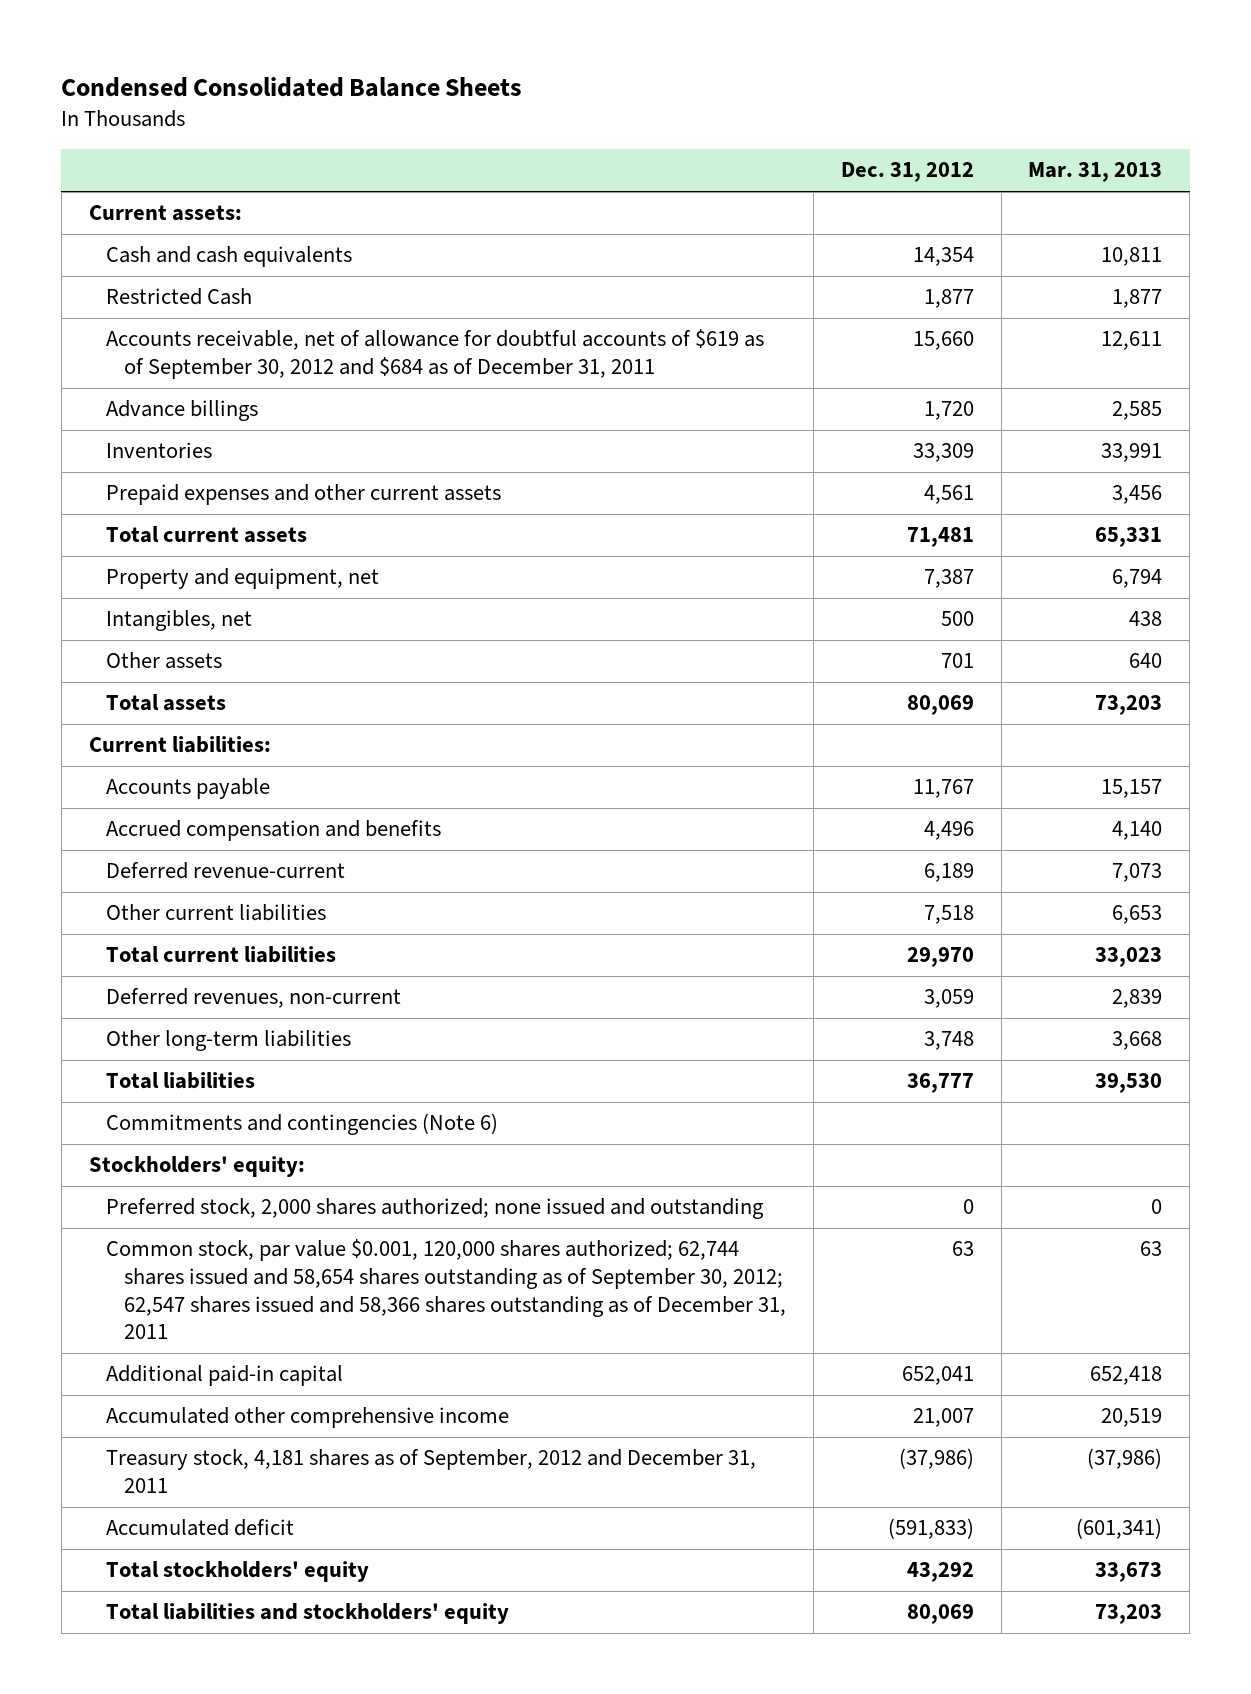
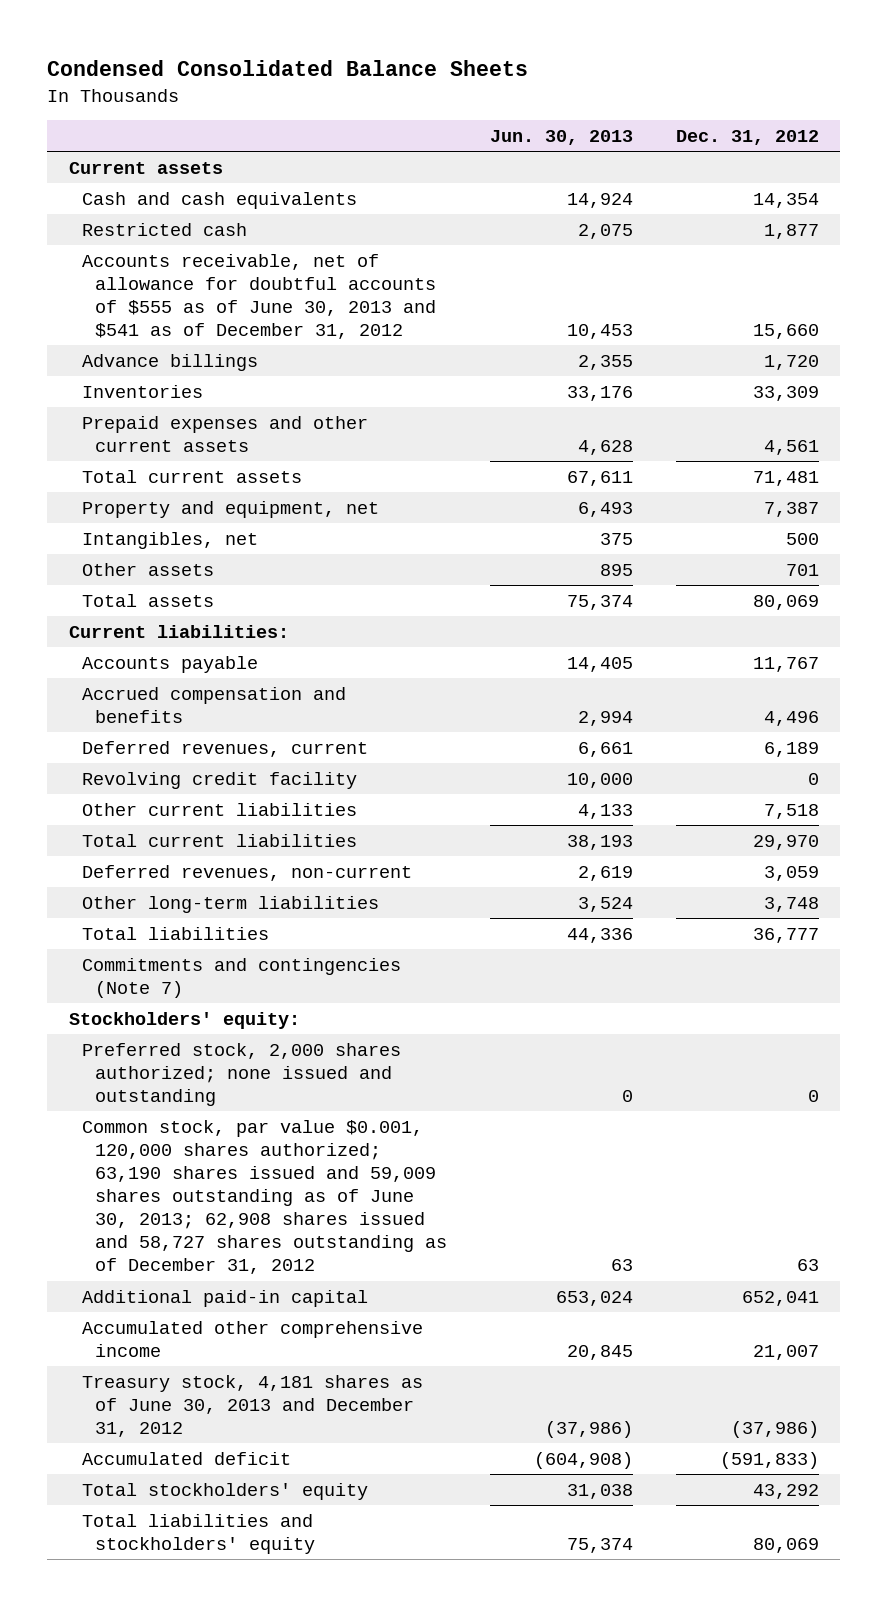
- | Dec. 31, 2012 | Mar. 31, 2013
+ | Jun. 30, 2013 | Dec. 31, 2012
- Current assets:
+ Current assets
- Restricted Cash | 1,877 | 1,877
- Accounts receivable, net of allowance for doubtful accounts of $619 as of September 30, 2012 and $684 as of December 31, 2011 | 15,660 | 12,611
+ Restricted cash | 2,075 | 1,877
+ Accounts receivable, net of allowance for doubtful accounts of $555 as of June 30, 2013 and $541 as of December 31, 2012 | 10,453 | 15,660
- Deferred revenue-current | 6,189 | 7,073
+ Deferred revenues, current | 6,661 | 6,189
+ Revolving credit facility | 10,000 | 0
- Commitments and contingencies (Note 6)
+ Commitments and contingencies (Note 7)
- Common stock, par value $0.001, 120,000 shares authorized; 62,744 shares issued and 58,654 shares outstanding as of September 30, 2012; 62,547 shares issued and 58,366 shares outstanding as of December 31, 2011 | 63 | 63
+ Common stock, par value $0.001, 120,000 shares authorized; 63,190 shares issued and 59,009 shares outstanding as of June 30, 2013; 62,908 shares issued and 58,727 shares outstanding as of December 31, 2012 | 63 | 63
- Treasury stock, 4,181 shares as of September, 2012 and December 31, 2011 | (37,986) | (37,986)
+ Treasury stock, 4,181 shares as of June 30, 2013 and December 31, 2012 | (37,986) | (37,986)

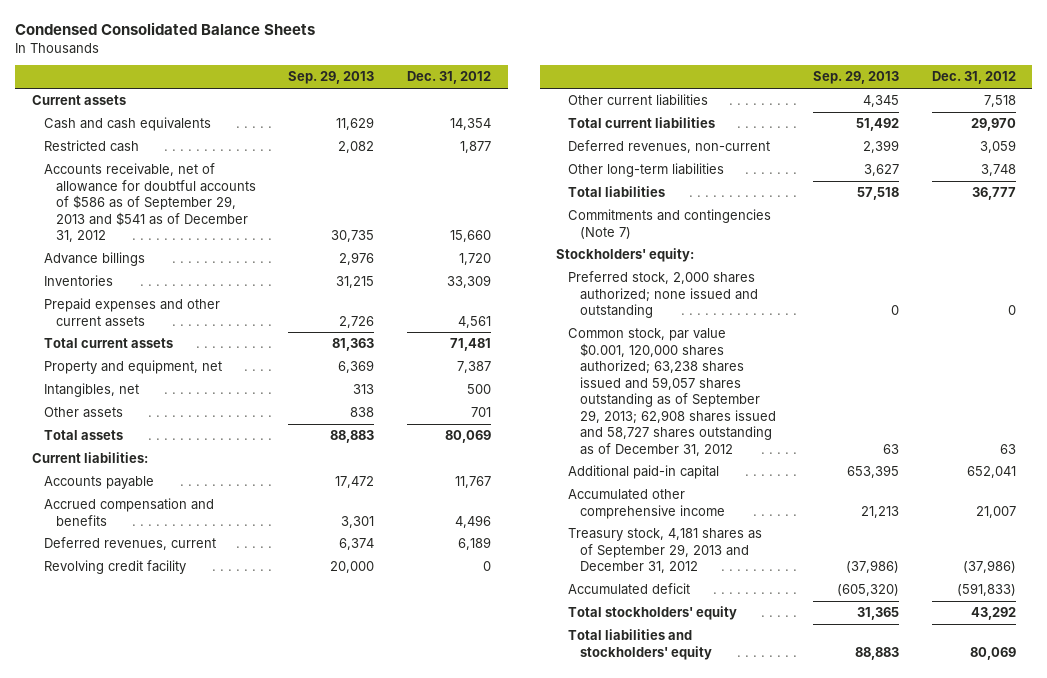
- | Jun. 30, 2013 | Dec. 31, 2012
+ | Sep. 29, 2013 | Dec. 31, 2012
- Accounts receivable, net of allowance for doubtful accounts of $555 as of June 30, 2013 and $541 as of December 31, 2012 | 10,453 | 15,660
+ Accounts receivable, net of allowance for doubtful accounts of $586 as of September 29, 2013 and $541 as of December 31, 2012 | 30,735 | 15,660
- Common stock, par value $0.001, 120,000 shares authorized; 63,190 shares issued and 59,009 shares outstanding as of June 30, 2013; 62,908 shares issued and 58,727 shares outstanding as of December 31, 2012 | 63 | 63
+ Common stock, par value $0.001, 120,000 shares authorized; 63,238 shares issued and 59,057 shares outstanding as of September 29, 2013; 62,908 shares issued and 58,727 shares outstanding as of December 31, 2012 | 63 | 63
- Treasury stock, 4,181 shares as of June 30, 2013 and December 31, 2012 | (37,986) | (37,986)
+ Treasury stock, 4,181 shares as of September 29, 2013 and December 31, 2012 | (37,986) | (37,986)

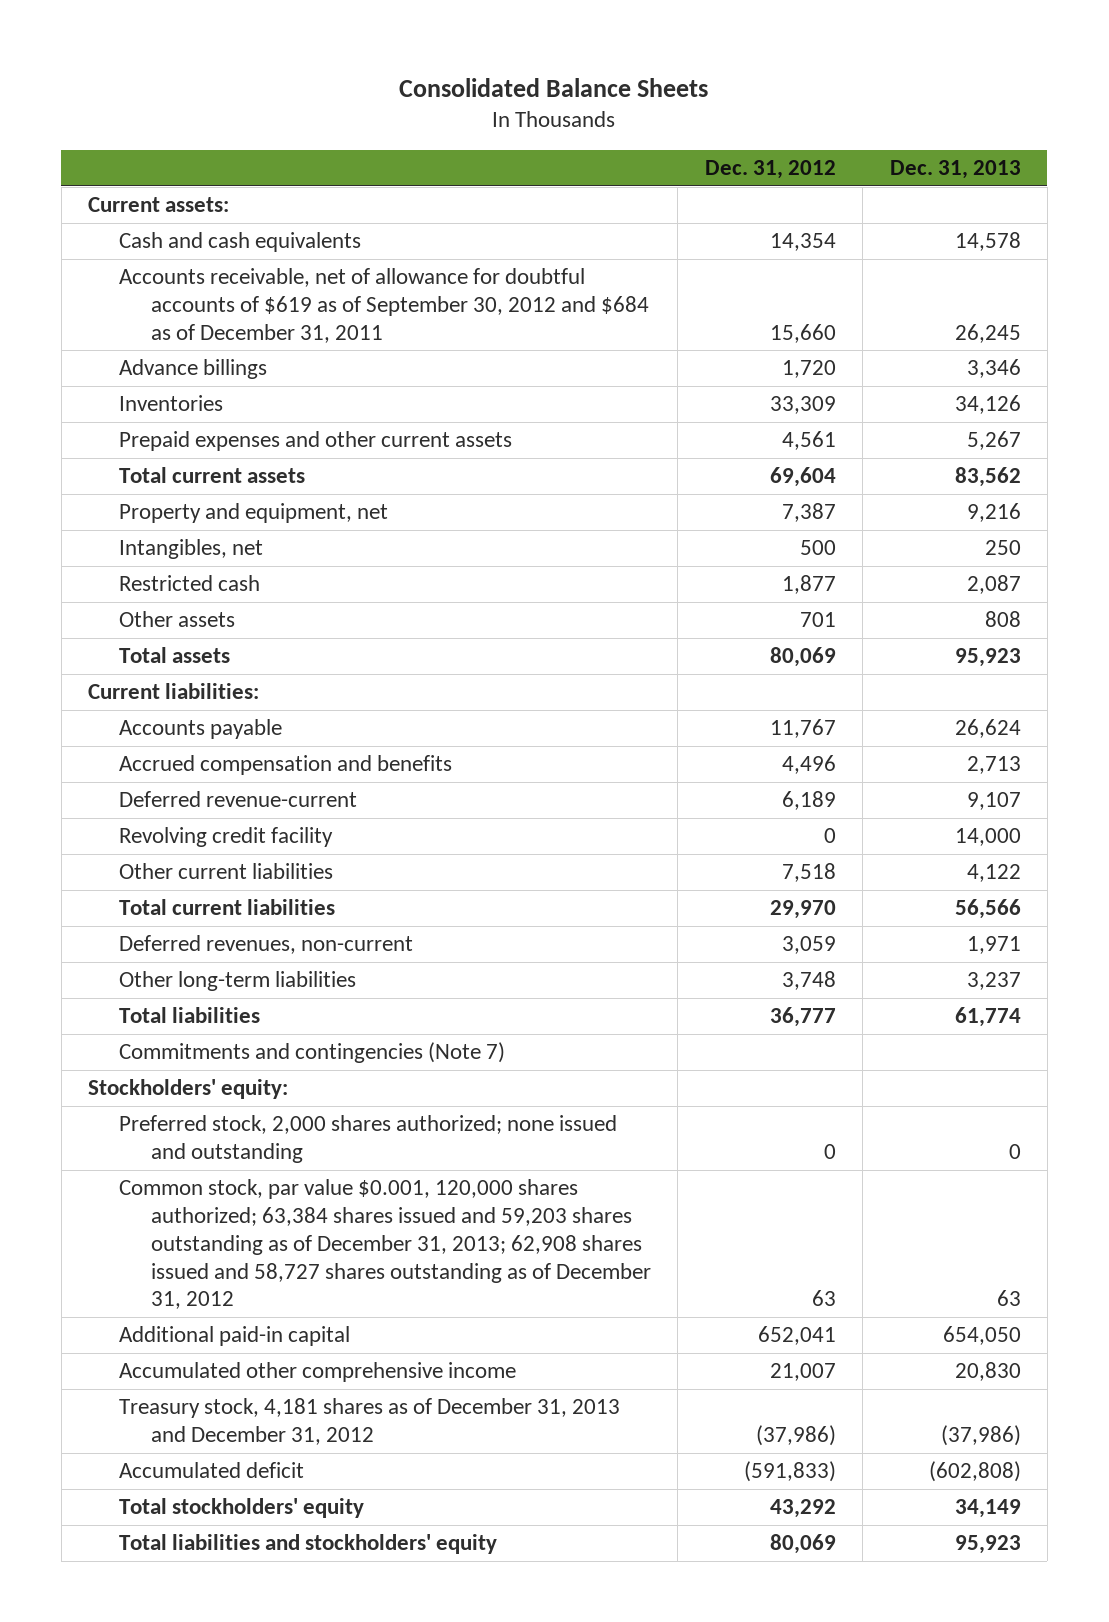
- Condensed Consolidated Balance Sheets
+ Consolidated Balance Sheets
- | Sep. 29, 2013 | Dec. 31, 2012
+ | Dec. 31, 2012 | Dec. 31, 2013
- Current assets
+ Current assets:
- Accounts receivable, net of allowance for doubtful accounts of $586 as of September 29, 2013 and $541 as of December 31, 2012 | 30,735 | 15,660
+ Accounts receivable, net of allowance for doubtful accounts of $619 as of September 30, 2012 and $684 as of December 31, 2011 | 15,660 | 26,245
- Total current assets | 81,363 | 71,481
+ Total current assets | 69,604 | 83,562
moved down: Restricted cash | 1,877 | 2,087
- Deferred revenues, current | 6,374 | 6,189
+ Deferred revenue-current | 6,189 | 9,107
- Common stock, par value $0.001, 120,000 shares authorized; 63,238 shares issued and 59,057 shares outstanding as of September 29, 2013; 62,908 shares issued and 58,727 shares outstanding as of December 31, 2012 | 63 | 63
+ Common stock, par value $0.001, 120,000 shares authorized; 63,384 shares issued and 59,203 shares outstanding as of December 31, 2013; 62,908 shares issued and 58,727 shares outstanding as of December 31, 2012 | 63 | 63
- Treasury stock, 4,181 shares as of September 29, 2013 and December 31, 2012 | (37,986) | (37,986)
+ Treasury stock, 4,181 shares as of December 31, 2013 and December 31, 2012 | (37,986) | (37,986)

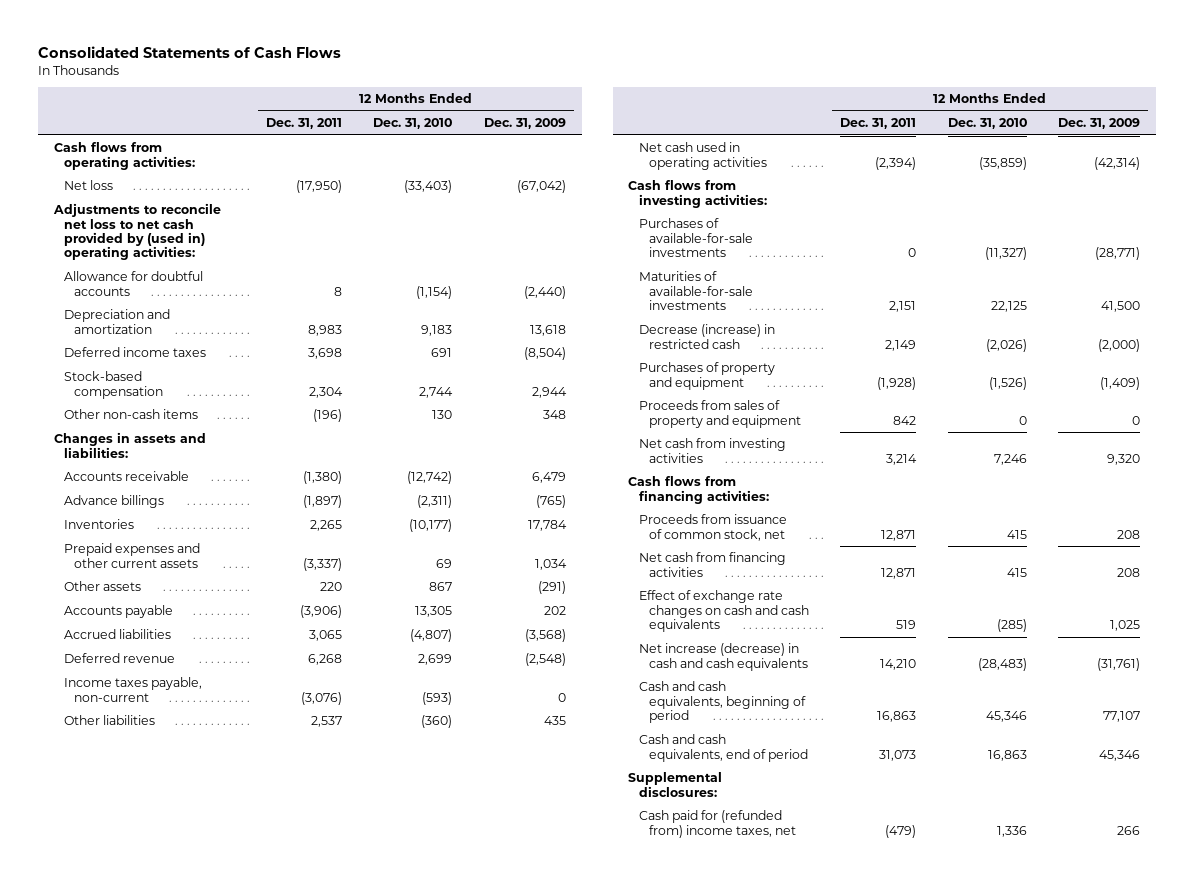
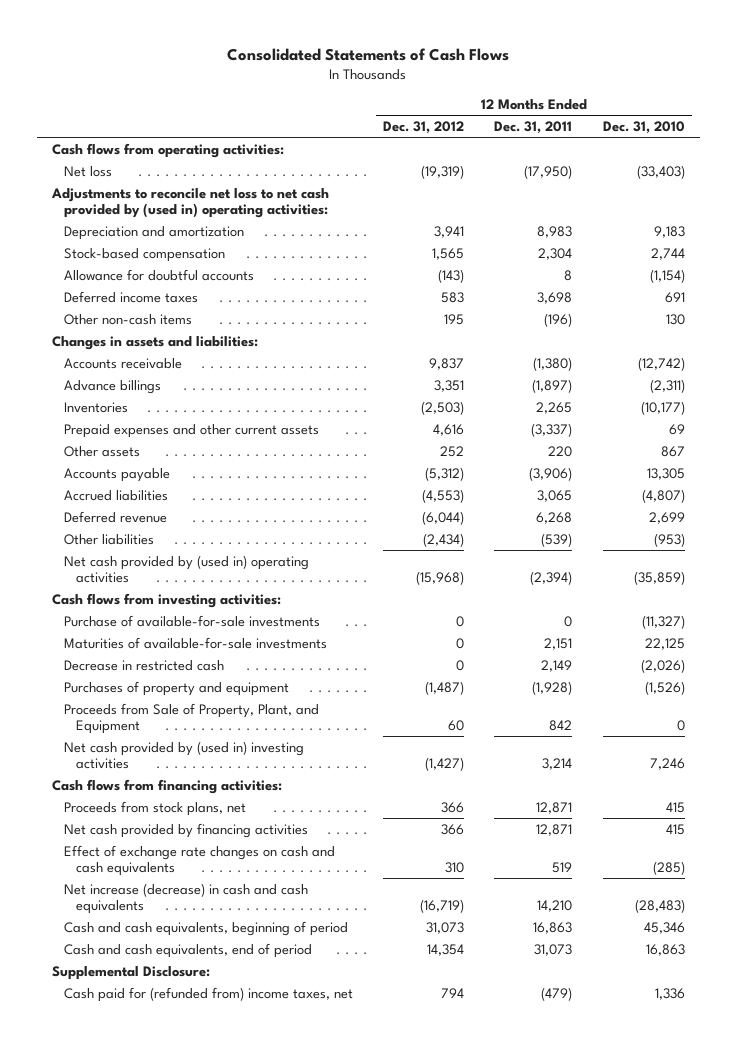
- | 12 Months Ended Dec. 31, 2011 | 12 Months Ended Dec. 31, 2010 | 12 Months Ended Dec. 31, 2009
+ | 12 Months Ended Dec. 31, 2012 | 12 Months Ended Dec. 31, 2011 | 12 Months Ended Dec. 31, 2010
moved down: Allowance for doubtful accounts | (143) | 8 | (1,154)
moved down: Deferred income taxes | 583 | 3,698 | 691
- Income taxes payable, non-current | (3,076) | (593) | 0
- Other liabilities | 2,537 | (360) | 435
- Net cash used in operating activities | (2,394) | (35,859) | (42,314)
+ Other liabilities | (2,434) | (539) | (953)
+ Net cash provided by (used in) operating activities | (15,968) | (2,394) | (35,859)
- Purchases of available-for-sale investments | 0 | (11,327) | (28,771)
+ Purchase of available-for-sale investments | 0 | 0 | (11,327)
- Decrease (increase) in restricted cash | 2,149 | (2,026) | (2,000)
+ Decrease in restricted cash | 0 | 2,149 | (2,026)
- Proceeds from sales of property and equipment | 842 | 0 | 0
- Net cash from investing activities | 3,214 | 7,246 | 9,320
+ Proceeds from Sale of Property, Plant, and Equipment | 60 | 842 | 0
+ Net cash provided by (used in) investing activities | (1,427) | 3,214 | 7,246
- Proceeds from issuance of common stock, net | 12,871 | 415 | 208
- Net cash from financing activities | 12,871 | 415 | 208
+ Proceeds from stock plans, net | 366 | 12,871 | 415
+ Net cash provided by financing activities | 366 | 12,871 | 415
- Supplemental disclosures:
+ Supplemental Disclosure:

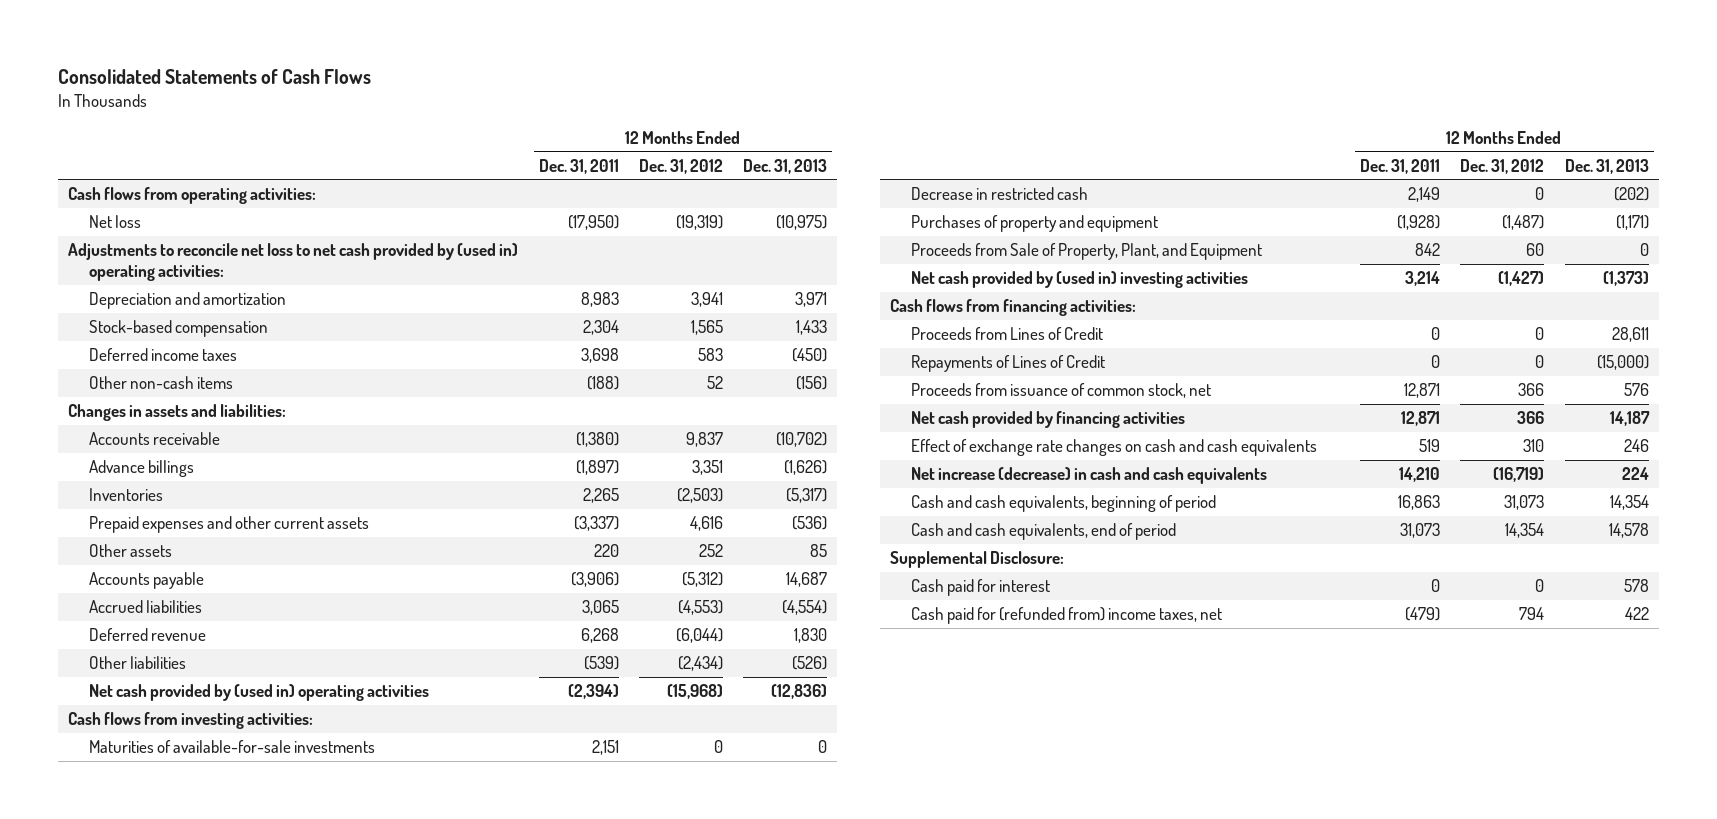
- | 12 Months Ended Dec. 31, 2012 | 12 Months Ended Dec. 31, 2011 | 12 Months Ended Dec. 31, 2010
+ | 12 Months Ended Dec. 31, 2011 | 12 Months Ended Dec. 31, 2012 | 12 Months Ended Dec. 31, 2013
- Allowance for doubtful accounts | (143) | 8 | (1,154)
- Other non-cash items | 195 | (196) | 130
+ Other non-cash items | (188) | 52 | (156)
- Purchase of available-for-sale investments | 0 | 0 | (11,327)
- Proceeds from stock plans, net | 366 | 12,871 | 415
+ Proceeds from Lines of Credit | 0 | 0 | 28,611
+ Repayments of Lines of Credit | 0 | 0 | (15,000)
+ Proceeds from issuance of common stock, net | 12,871 | 366 | 576
+ Cash paid for interest | 0 | 0 | 578

